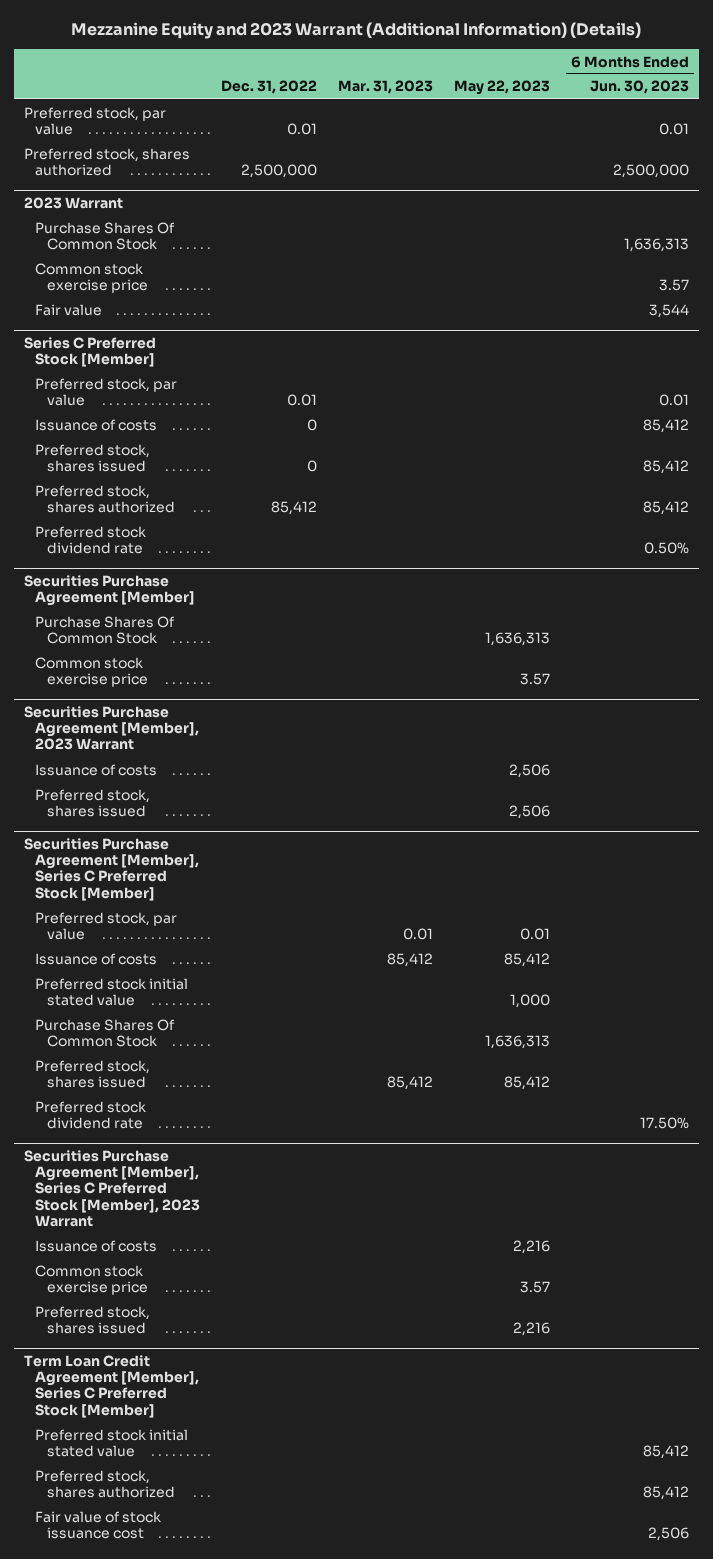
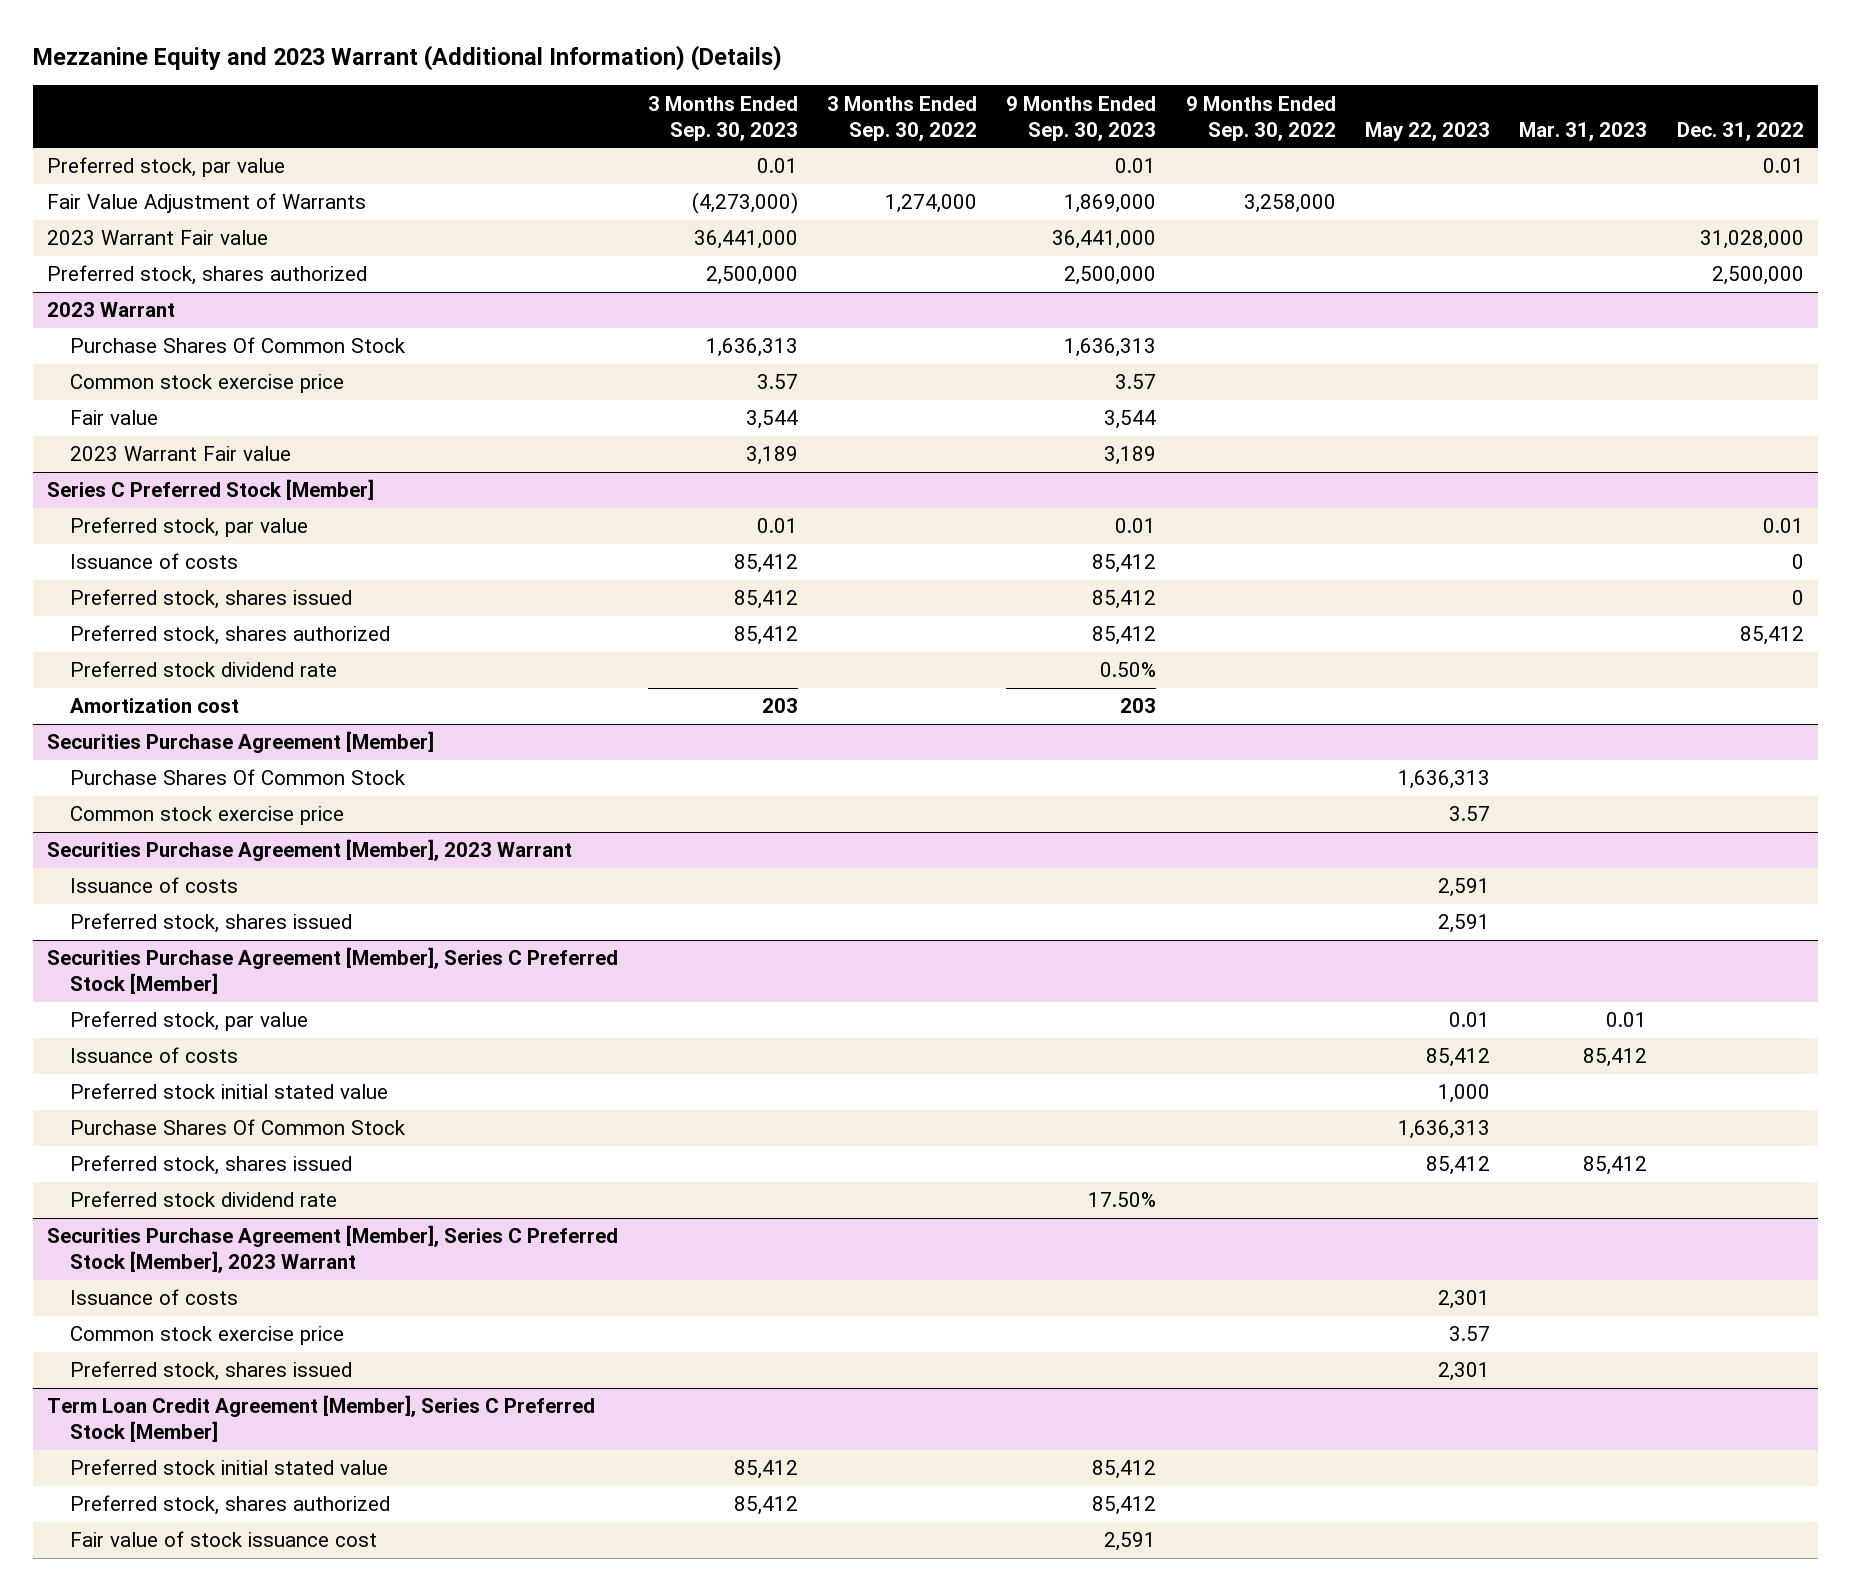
- | Dec. 31, 2022 | Mar. 31, 2023 | May 22, 2023 | 6 Months Ended Jun. 30, 2023
+ | 3 Months Ended Sep. 30, 2023 | 3 Months Ended Sep. 30, 2022 | 9 Months Ended Sep. 30, 2023 | 9 Months Ended Sep. 30, 2022 | May 22, 2023 | Mar. 31, 2023 | Dec. 31, 2022
+ Fair Value Adjustment of Warrants | (4,273,000) | 1,274,000 | 1,869,000 | 3,258,000 | | |
+ 2023 Warrant Fair value | 36,441,000 | | 36,441,000 | | | | 31,028,000
@ 2023 Warrant
+ 2023 Warrant Fair value | 3,189 | | 3,189 | | | |
@ Series C Preferred Stock [Member]
+ Amortization cost | 203 | | 203 | | | |
@ Securities Purchase Agreement [Member], 2023 Warrant
- Issuance of costs | | | 2,506 |
- Preferred stock, shares issued | | | 2,506 |
+ Issuance of costs | | | | | 2,591 | |
+ Preferred stock, shares issued | | | | | 2,591 | |
@ Securities Purchase Agreement [Member], Series C Preferred Stock [Member], 2023 Warrant
- Issuance of costs | | | 2,216 |
+ Issuance of costs | | | | | 2,301 | |
- Preferred stock, shares issued | | | 2,216 |
+ Preferred stock, shares issued | | | | | 2,301 | |

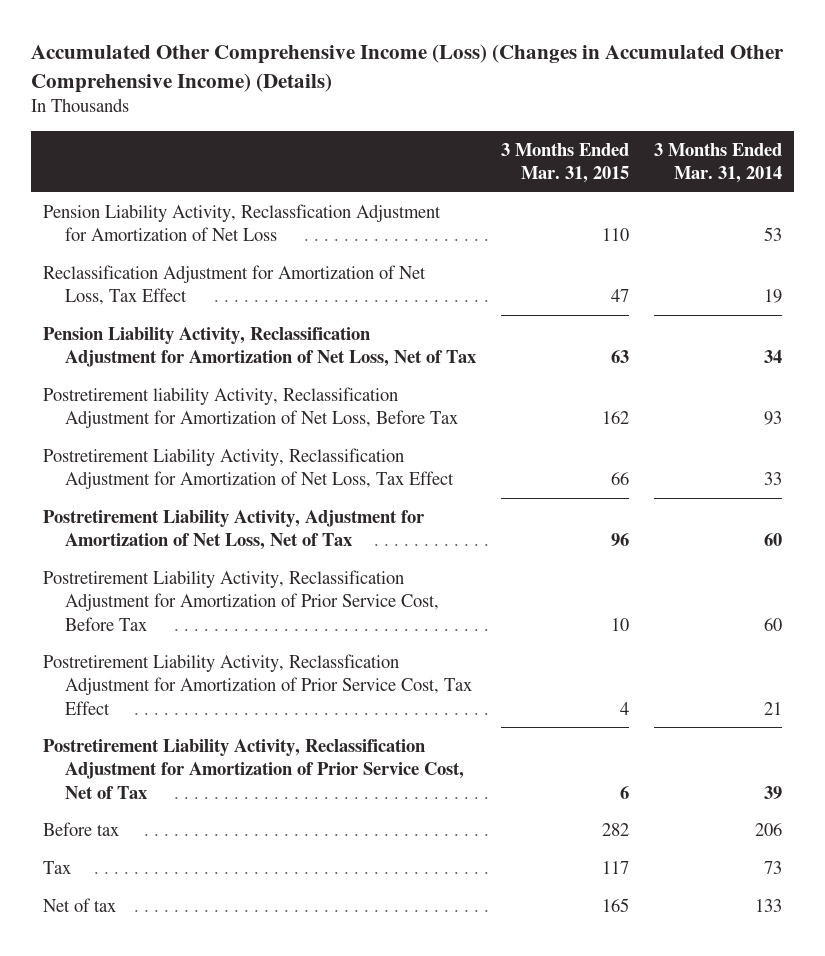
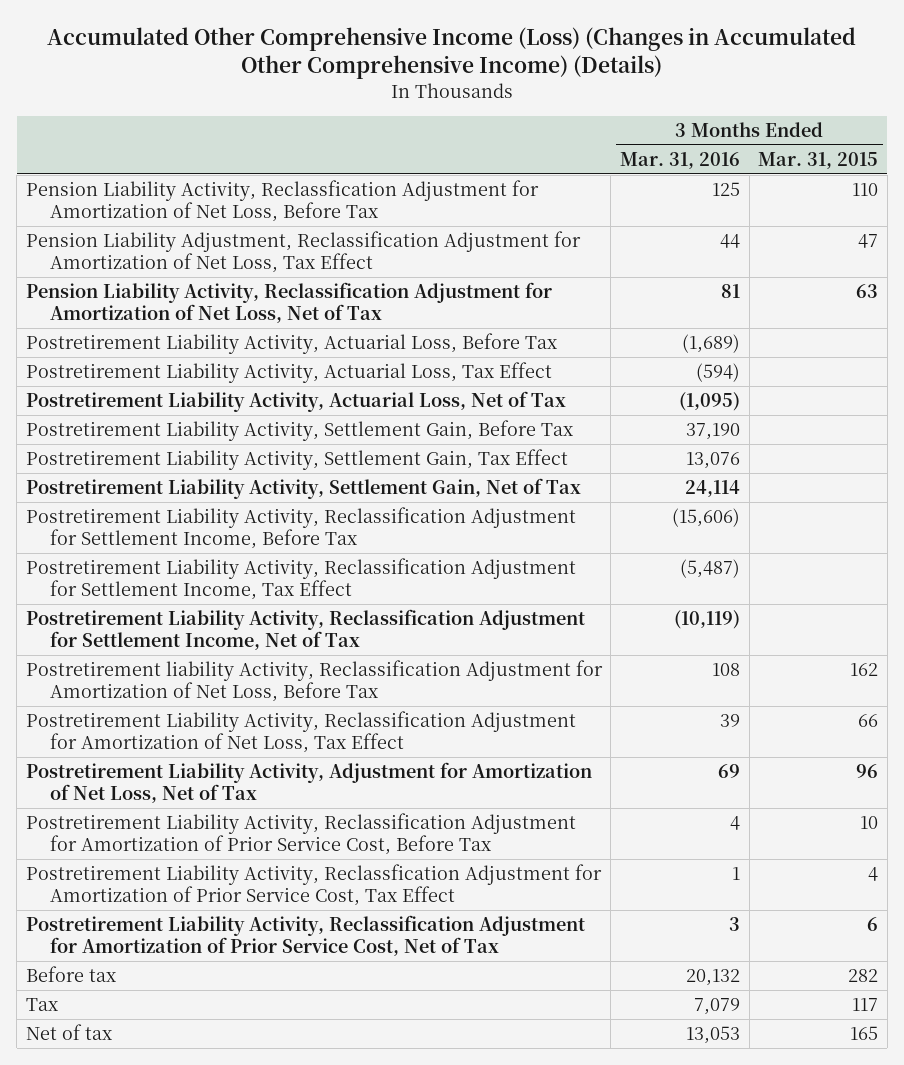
- | 3 Months Ended Mar. 31, 2015 | 3 Months Ended Mar. 31, 2014
+ | 3 Months Ended Mar. 31, 2016 | 3 Months Ended Mar. 31, 2015
- Pension Liability Activity, Reclassfication Adjustment for Amortization of Net Loss | 110 | 53
- Reclassification Adjustment for Amortization of Net Loss, Tax Effect | 47 | 19
+ Pension Liability Activity, Reclassfication Adjustment for Amortization of Net Loss, Before Tax | 125 | 110
+ Pension Liability Adjustment, Reclassification Adjustment for Amortization of Net Loss, Tax Effect | 44 | 47
+ Postretirement Liability Activity, Actuarial Loss, Before Tax | (1,689) |
+ Postretirement Liability Activity, Actuarial Loss, Tax Effect | (594) |
+ Postretirement Liability Activity, Actuarial Loss, Net of Tax | (1,095) |
+ Postretirement Liability Activity, Settlement Gain, Before Tax | 37,190 |
+ Postretirement Liability Activity, Settlement Gain, Tax Effect | 13,076 |
+ Postretirement Liability Activity, Settlement Gain, Net of Tax | 24,114 |
+ Postretirement Liability Activity, Reclassification Adjustment for Settlement Income, Before Tax | (15,606) |
+ Postretirement Liability Activity, Reclassification Adjustment for Settlement Income, Tax Effect | (5,487) |
+ Postretirement Liability Activity, Reclassification Adjustment for Settlement Income, Net of Tax | (10,119) |

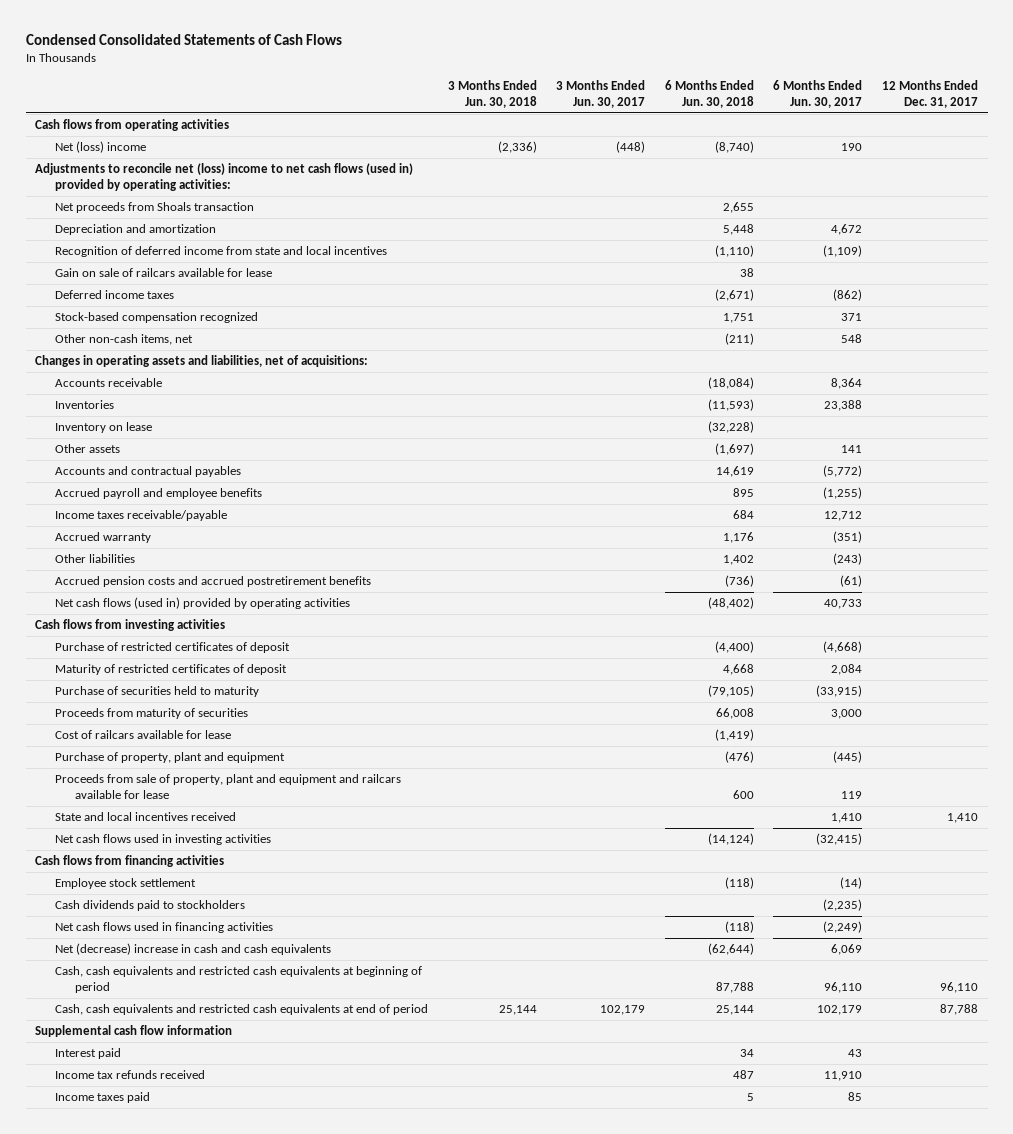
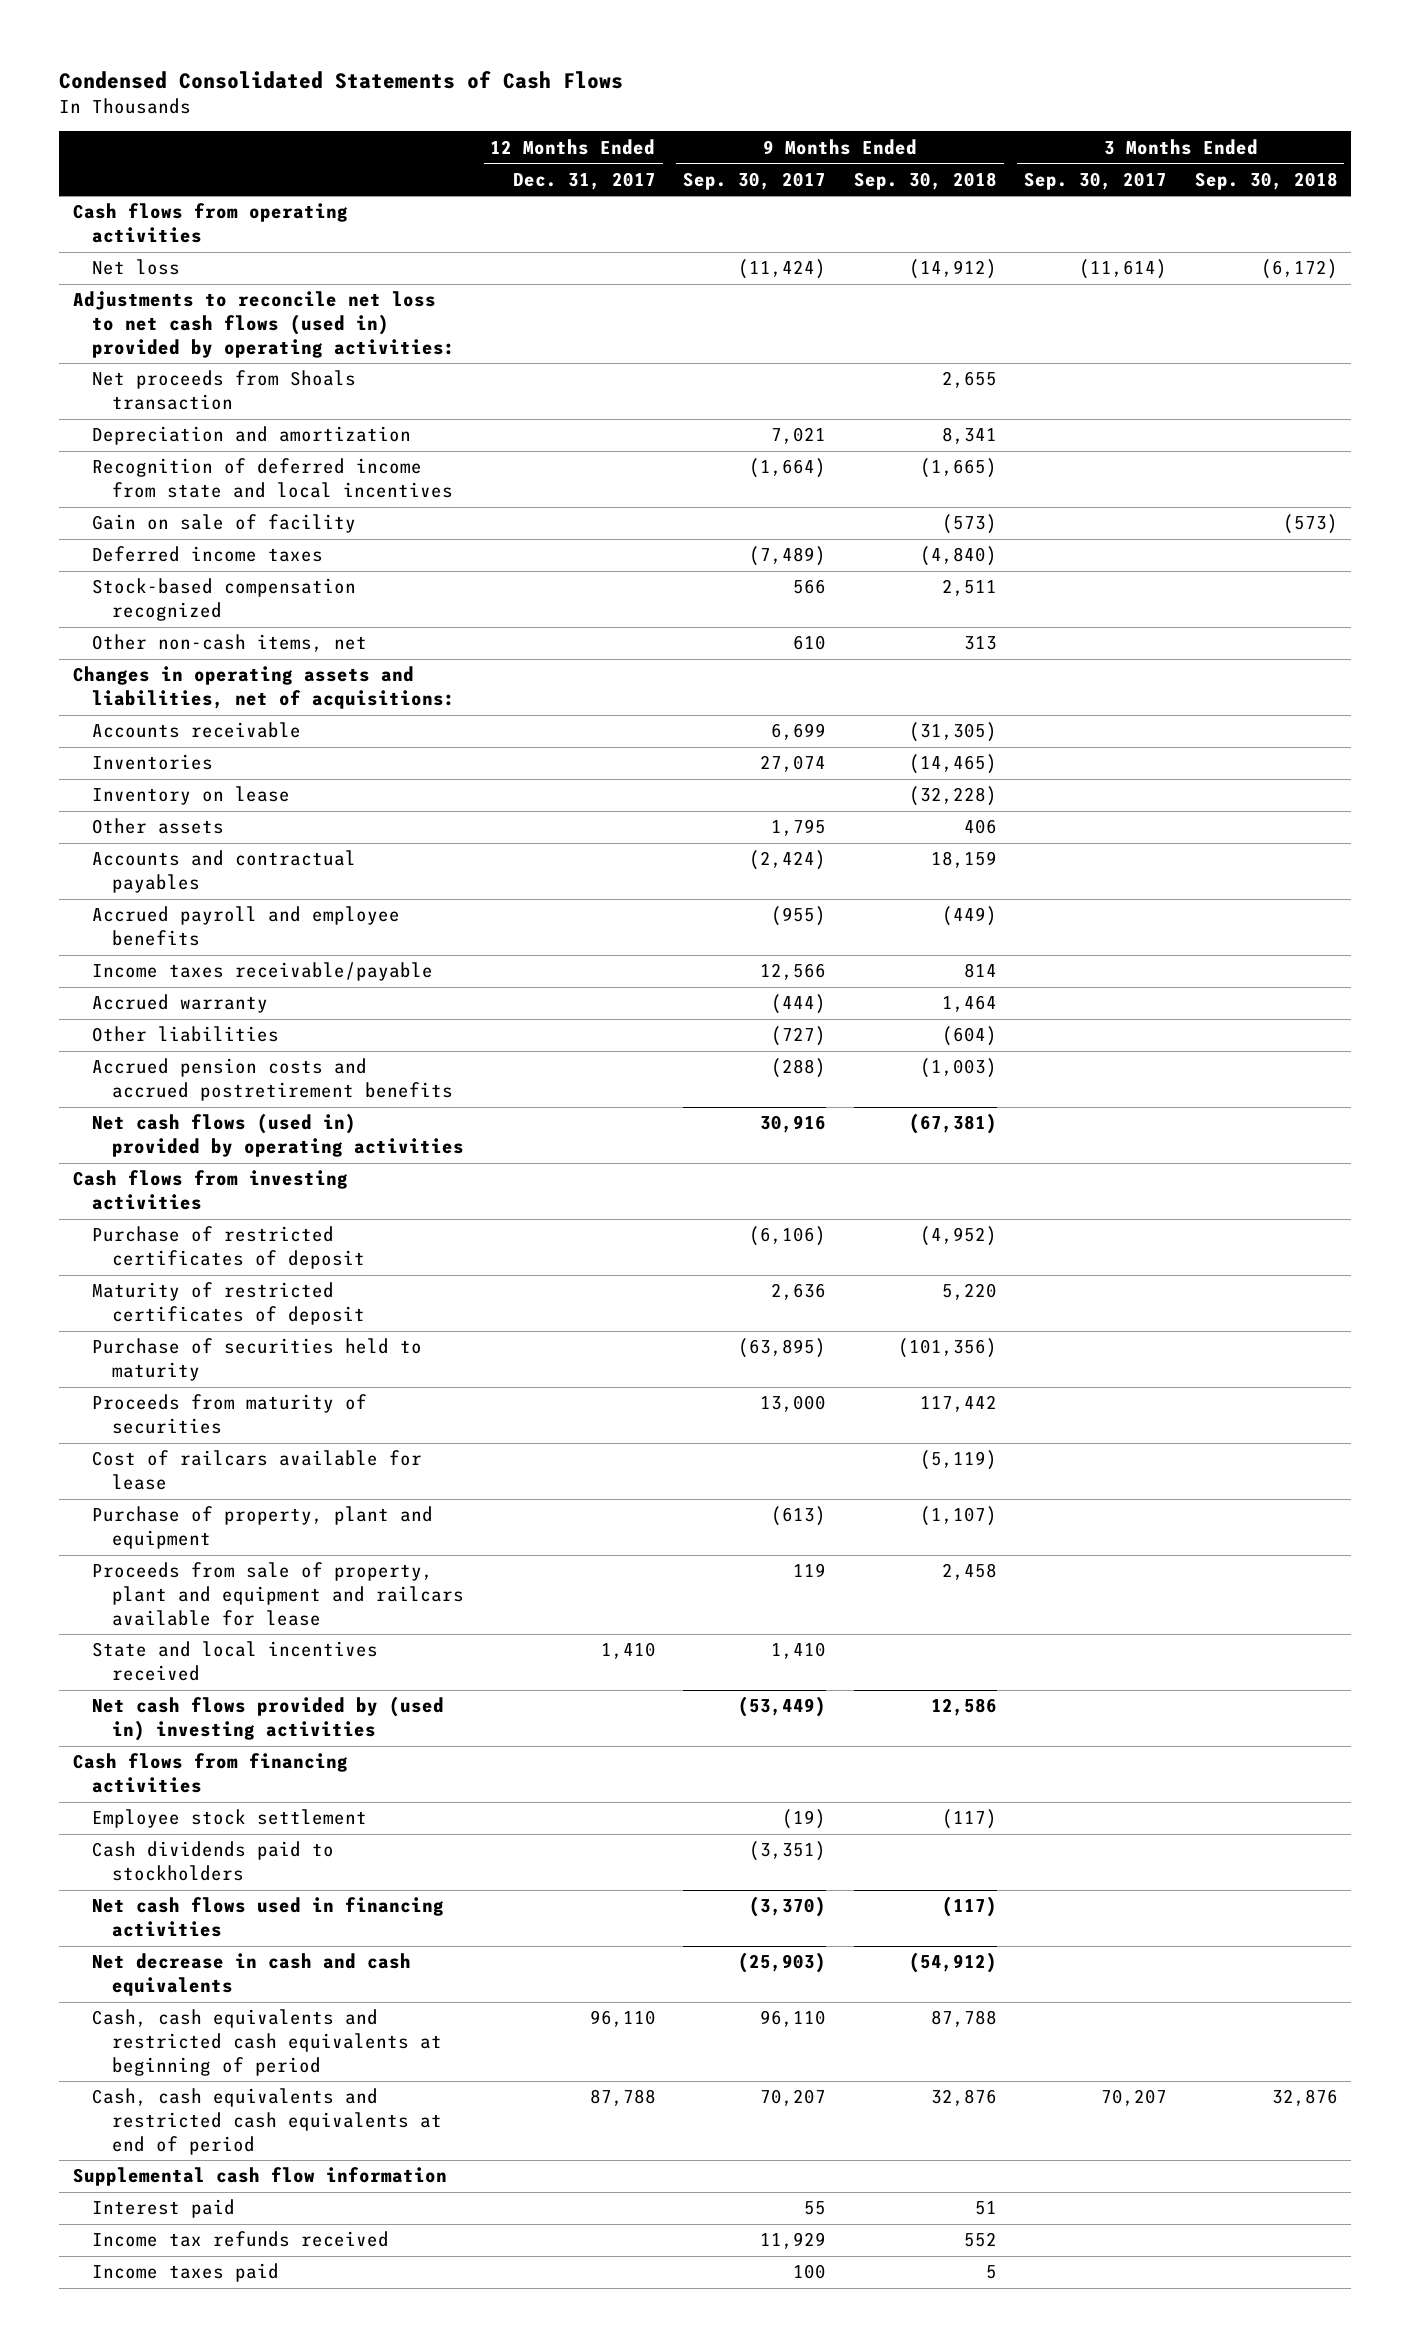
- | 3 Months Ended Jun. 30, 2018 | 3 Months Ended Jun. 30, 2017 | 6 Months Ended Jun. 30, 2018 | 6 Months Ended Jun. 30, 2017 | 12 Months Ended Dec. 31, 2017
+ | 12 Months Ended Dec. 31, 2017 | 9 Months Ended Sep. 30, 2017 | 9 Months Ended Sep. 30, 2018 | 3 Months Ended Sep. 30, 2017 | 3 Months Ended Sep. 30, 2018
- Net (loss) income | (2,336) | (448) | (8,740) | 190 |
- Adjustments to reconcile net (loss) income to net cash flows (used in) provided by operating activities:
+ Net loss | | (11,424) | (14,912) | (11,614) | (6,172)
+ Adjustments to reconcile net loss to net cash flows (used in) provided by operating activities:
- Gain on sale of railcars available for lease | | | 38 | |
+ Gain on sale of facility | | | (573) | | (573)
- Net cash flows used in investing activities | | | (14,124) | (32,415) |
+ Net cash flows provided by (used in) investing activities | | (53,449) | 12,586 | |
- Net (decrease) increase in cash and cash equivalents | | | (62,644) | 6,069 |
+ Net decrease in cash and cash equivalents | | (25,903) | (54,912) | |

